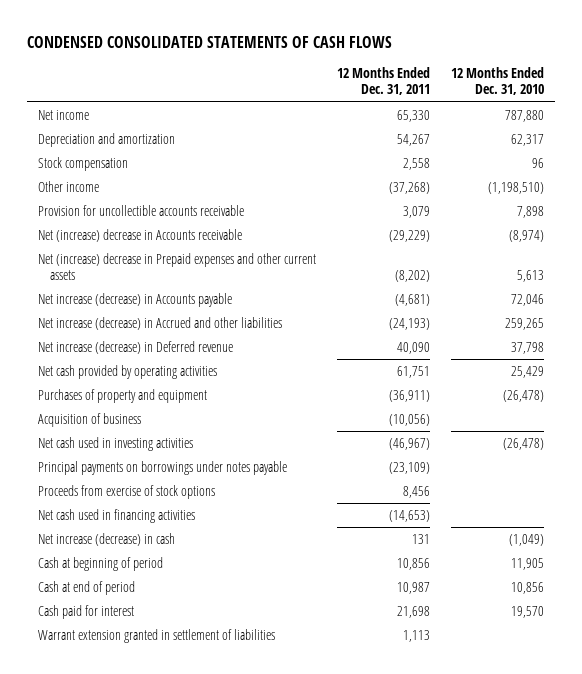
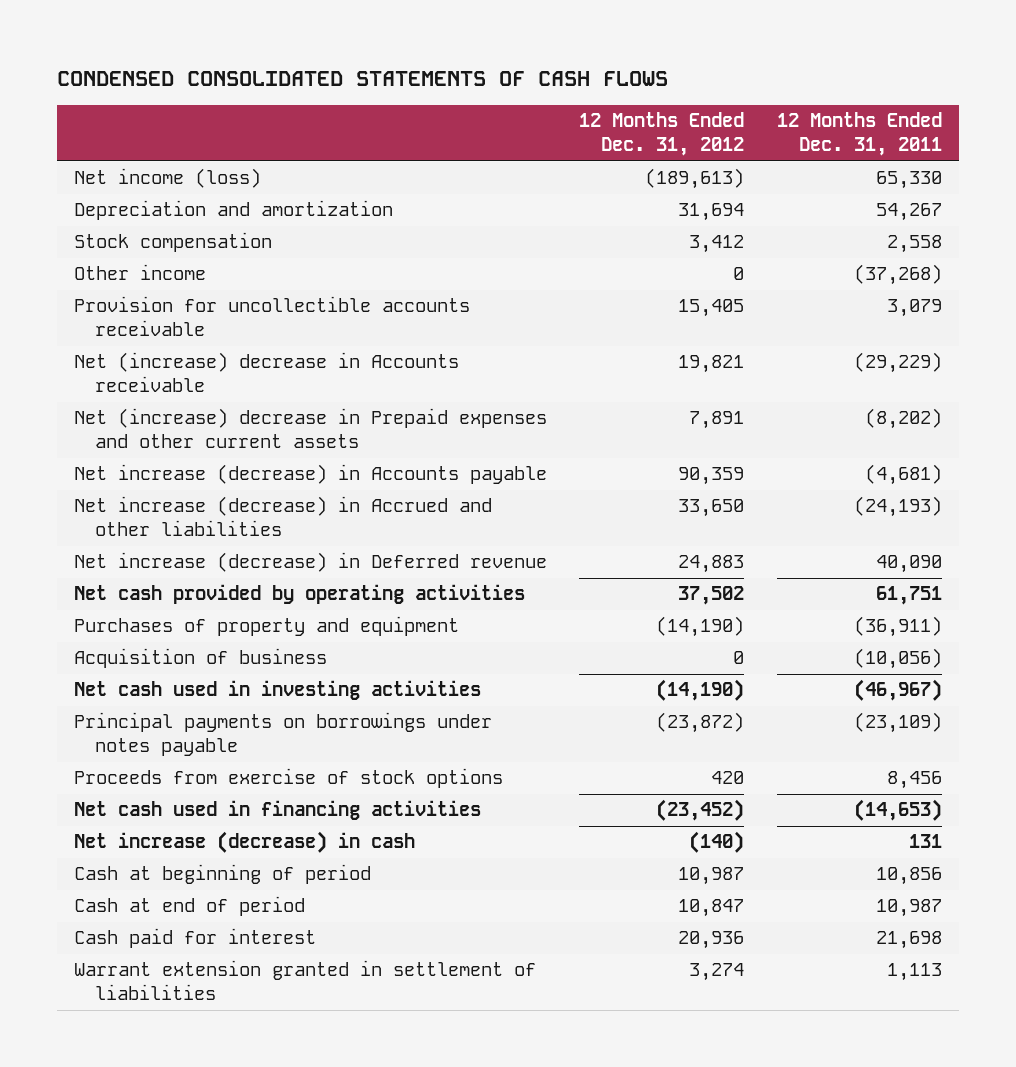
- | 12 Months Ended Dec. 31, 2011 | 12 Months Ended Dec. 31, 2010
+ | 12 Months Ended Dec. 31, 2012 | 12 Months Ended Dec. 31, 2011
- Net income | 65,330 | 787,880
+ Net income (loss) | (189,613) | 65,330

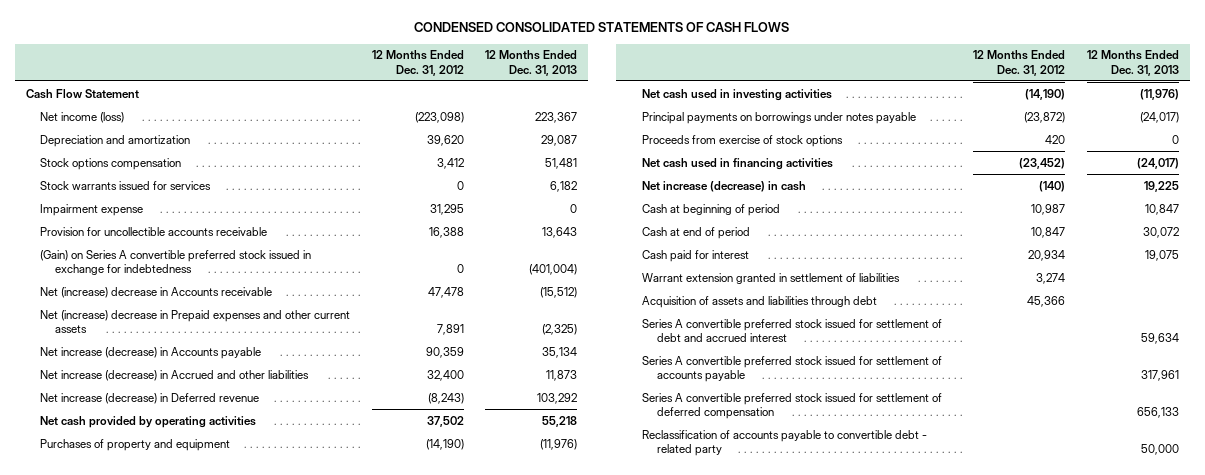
- | 12 Months Ended Dec. 31, 2012 | 12 Months Ended Dec. 31, 2011
+ | 12 Months Ended Dec. 31, 2012 | 12 Months Ended Dec. 31, 2013
- Net income (loss) | (189,613) | 65,330
- Depreciation and amortization | 31,694 | 54,267
- Stock compensation | 3,412 | 2,558
- Other income | 0 | (37,268)
- Provision for uncollectible accounts receivable | 15,405 | 3,079
- Net (increase) decrease in Accounts receivable | 19,821 | (29,229)
+ Cash Flow Statement
+ Net income (loss) | (223,098) | 223,367
+ Depreciation and amortization | 39,620 | 29,087
+ Stock options compensation | 3,412 | 51,481
+ Stock warrants issued for services | 0 | 6,182
+ Impairment expense | 31,295 | 0
+ Provision for uncollectible accounts receivable | 16,388 | 13,643
+ (Gain) on Series A convertible preferred stock issued in exchange for indebtedness | 0 | (401,004)
+ Net (increase) decrease in Accounts receivable | 47,478 | (15,512)
- Net increase (decrease) in Accrued and other liabilities | 33,650 | (24,193)
- Net increase (decrease) in Deferred revenue | 24,883 | 40,090
+ Net increase (decrease) in Accrued and other liabilities | 32,400 | 11,873
+ Net increase (decrease) in Deferred revenue | (8,243) | 103,292
- Acquisition of business | 0 | (10,056)
- Cash paid for interest | 20,936 | 21,698
+ Cash paid for interest | 20,934 | 19,075
+ Acquisition of assets and liabilities through debt | 45,366 |
+ Series A convertible preferred stock issued for settlement of debt and accrued interest | | 59,634
+ Series A convertible preferred stock issued for settlement of accounts payable | | 317,961
+ Series A convertible preferred stock issued for settlement of deferred compensation | | 656,133
+ Reclassification of accounts payable to convertible debt - related party | | 50,000

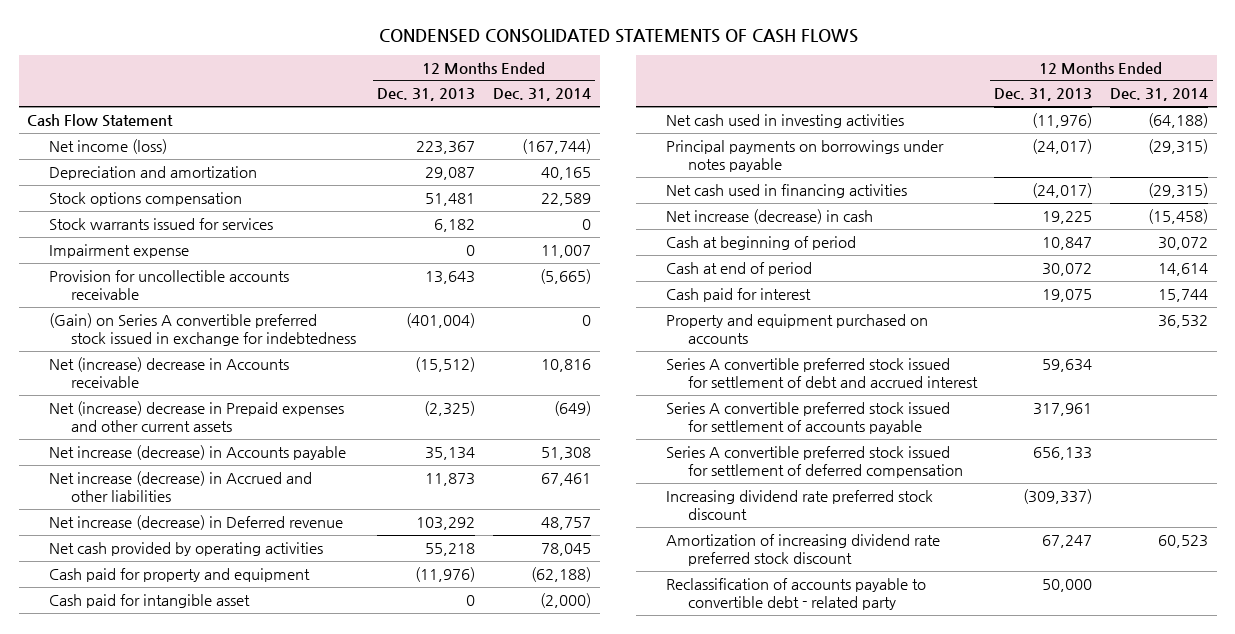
- | 12 Months Ended Dec. 31, 2012 | 12 Months Ended Dec. 31, 2013
+ | 12 Months Ended Dec. 31, 2013 | 12 Months Ended Dec. 31, 2014
- Purchases of property and equipment | (14,190) | (11,976)
+ Cash paid for property and equipment | (11,976) | (62,188)
+ Cash paid for intangible asset | 0 | (2,000)
- Proceeds from exercise of stock options | 420 | 0
- Warrant extension granted in settlement of liabilities | 3,274 |
- Acquisition of assets and liabilities through debt | 45,366 |
+ Property and equipment purchased on accounts | | 36,532
+ Increasing dividend rate preferred stock discount | (309,337) |
+ Amortization of increasing dividend rate preferred stock discount | 67,247 | 60,523

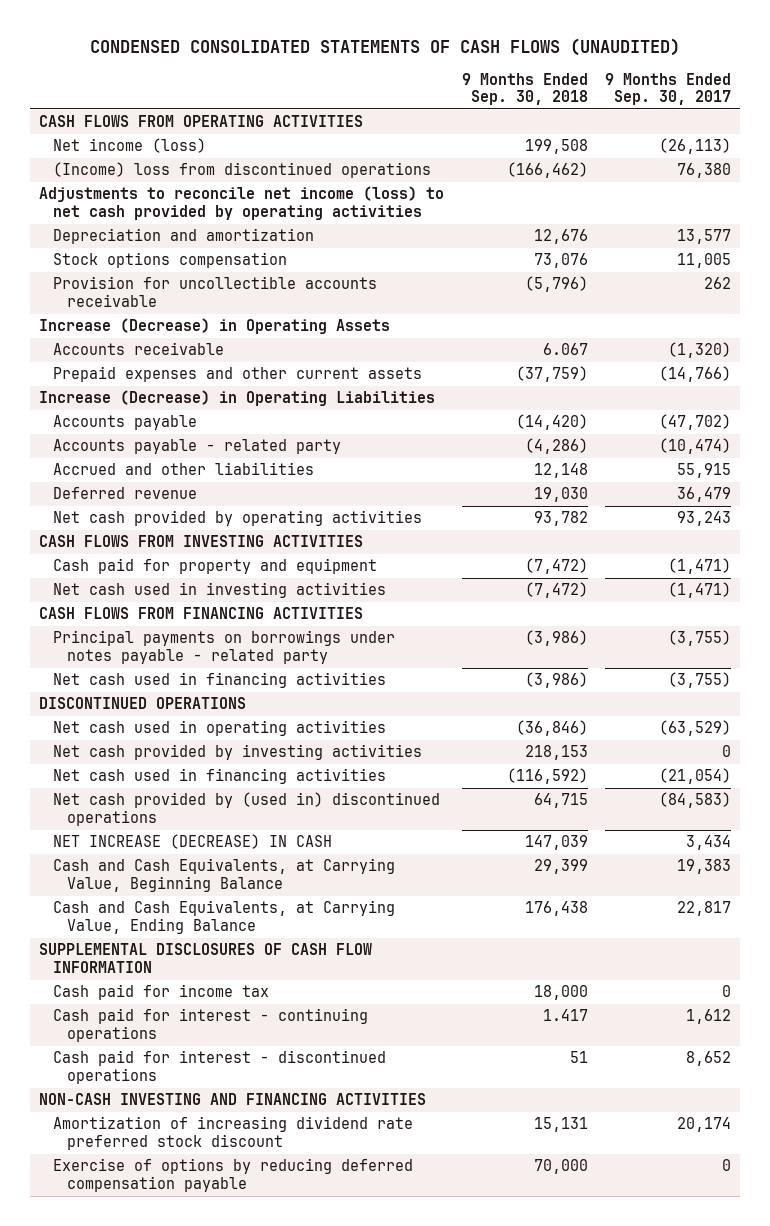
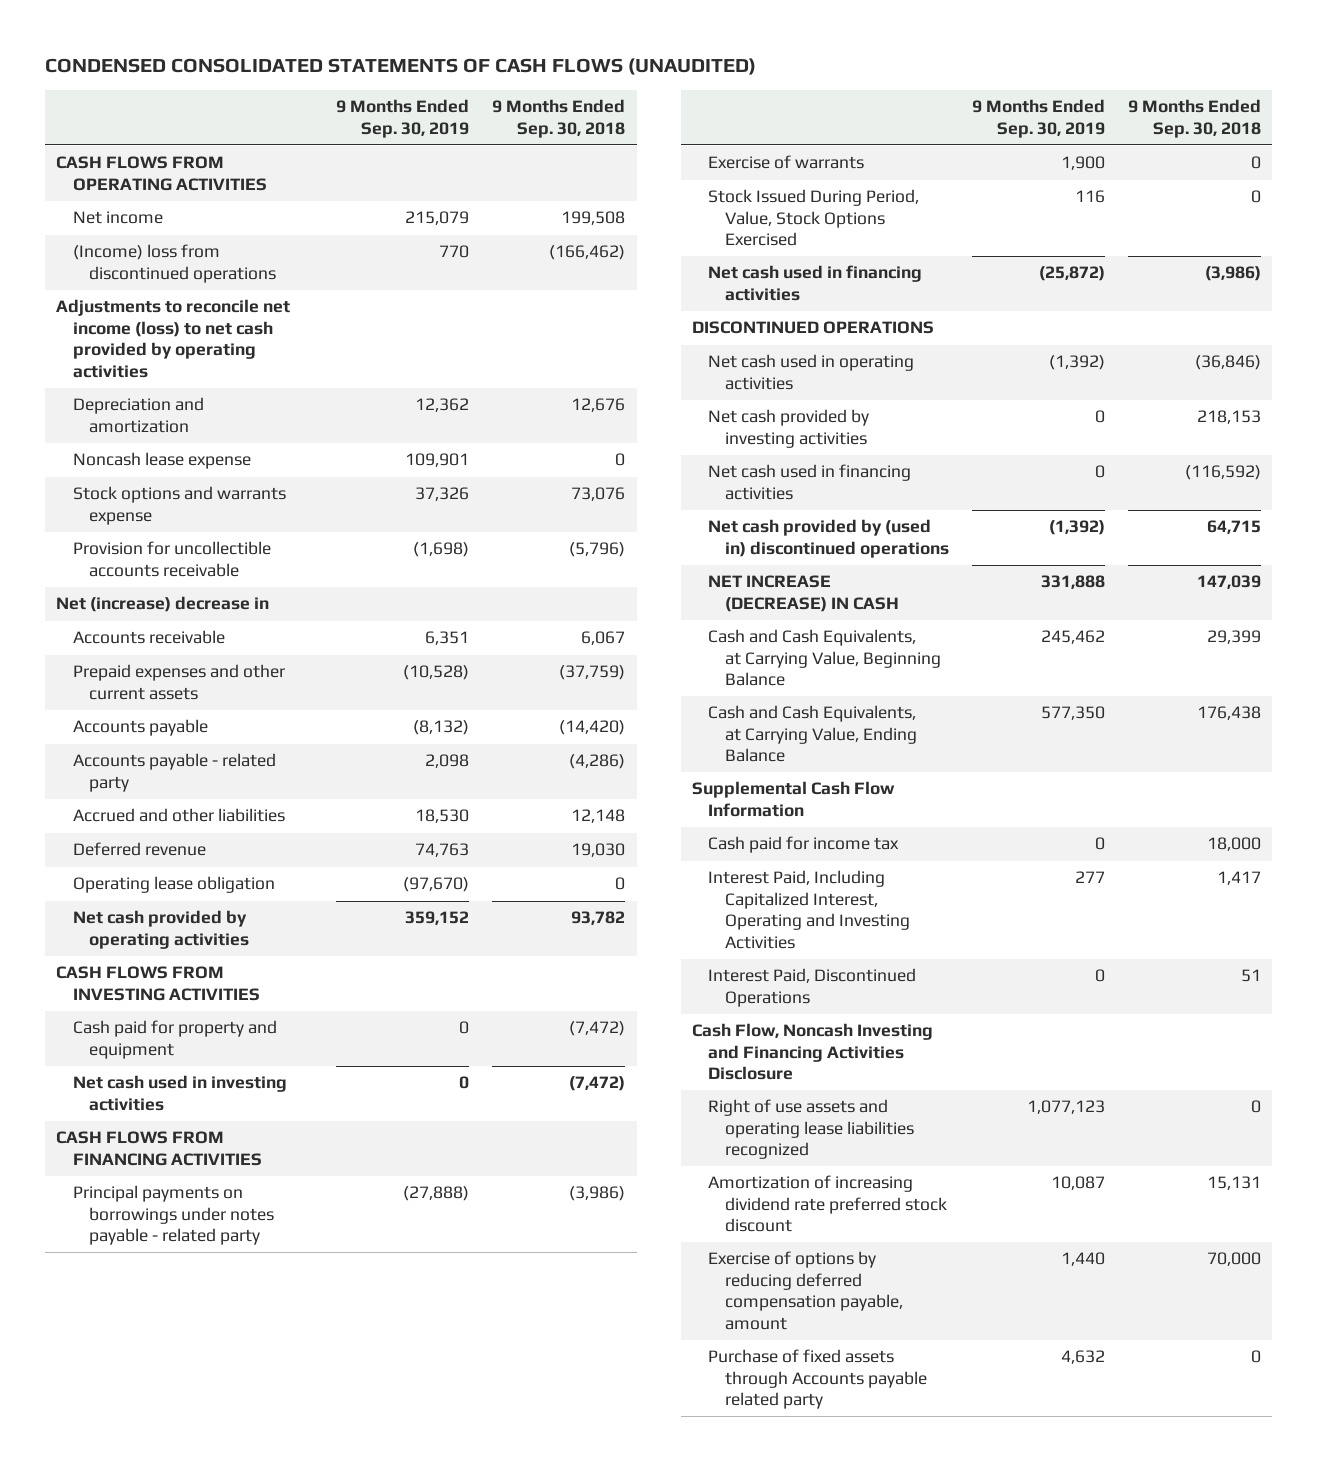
- | 9 Months Ended Sep. 30, 2018 | 9 Months Ended Sep. 30, 2017
+ | 9 Months Ended Sep. 30, 2019 | 9 Months Ended Sep. 30, 2018
- Net income (loss) | 199,508 | (26,113)
+ Net income | 215,079 | 199,508
- Stock options compensation | 73,076 | 11,005
+ Noncash lease expense | 109,901 | 0
+ Stock options and warrants expense | 37,326 | 73,076
- Increase (Decrease) in Operating Assets
- Accounts receivable | 6.067 | (1,320)
+ Net (increase) decrease in
+ Accounts receivable | 6,351 | 6,067
- Increase (Decrease) in Operating Liabilities
+ Operating lease obligation | (97,670) | 0
+ Exercise of warrants | 1,900 | 0
+ Stock Issued During Period, Value, Stock Options Exercised | 116 | 0
- SUPPLEMENTAL DISCLOSURES OF CASH FLOW INFORMATION
+ Supplemental Cash Flow Information
- Cash paid for interest - continuing operations | 1.417 | 1,612
- Cash paid for interest - discontinued operations | 51 | 8,652
- NON-CASH INVESTING AND FINANCING ACTIVITIES
+ Interest Paid, Including Capitalized Interest, Operating and Investing Activities | 277 | 1,417
+ Interest Paid, Discontinued Operations | 0 | 51
+ Cash Flow, Noncash Investing and Financing Activities Disclosure
+ Right of use assets and operating lease liabilities recognized | 1,077,123 | 0
- Exercise of options by reducing deferred compensation payable | 70,000 | 0
+ Exercise of options by reducing deferred compensation payable, amount | 1,440 | 70,000
+ Purchase of fixed assets through Accounts payable related party | 4,632 | 0

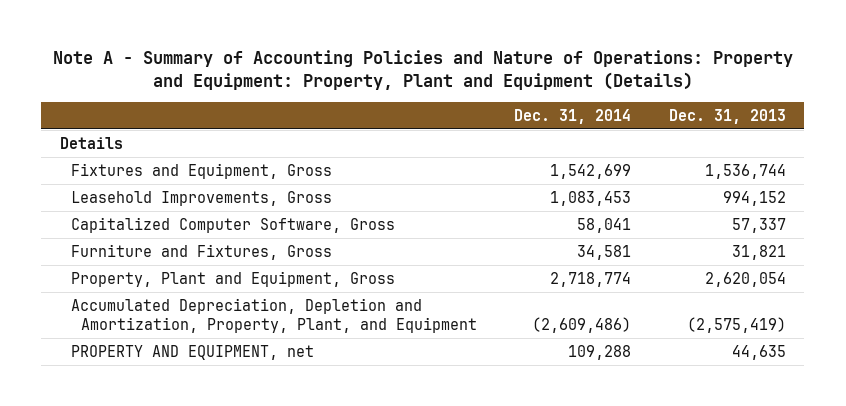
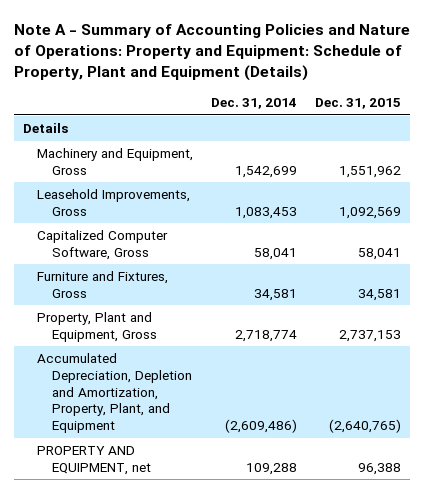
- Note A - Summary of Accounting Policies and Nature of Operations: Property and Equipment: Property, Plant and Equipment (Details)
+ Note A - Summary of Accounting Policies and Nature of Operations: Property and Equipment: Schedule of Property, Plant and Equipment (Details)
- | Dec. 31, 2014 | Dec. 31, 2013
+ | Dec. 31, 2014 | Dec. 31, 2015
- Fixtures and Equipment, Gross | 1,542,699 | 1,536,744
+ Machinery and Equipment, Gross | 1,542,699 | 1,551,962

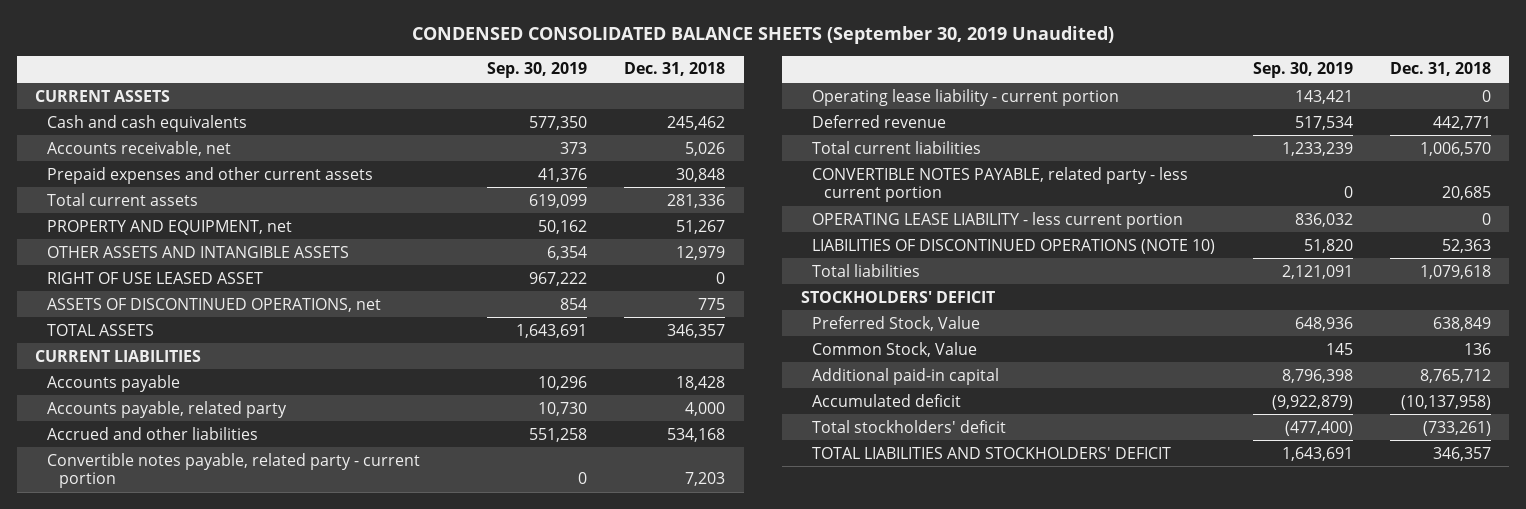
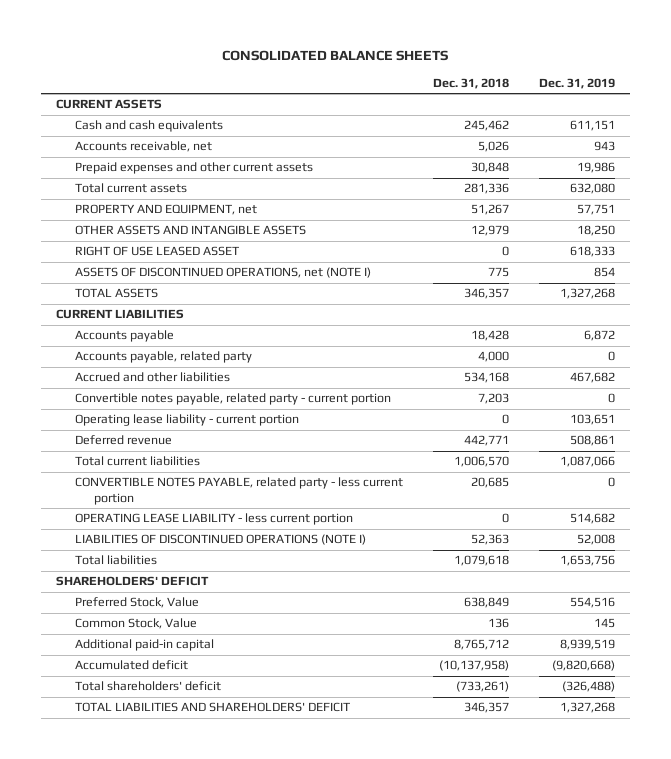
- CONDENSED CONSOLIDATED BALANCE SHEETS (September 30, 2019 Unaudited)
+ CONSOLIDATED BALANCE SHEETS
- | Sep. 30, 2019 | Dec. 31, 2018
+ | Dec. 31, 2018 | Dec. 31, 2019
- ASSETS OF DISCONTINUED OPERATIONS, net | 854 | 775
+ ASSETS OF DISCONTINUED OPERATIONS, net (NOTE I) | 775 | 854
- LIABILITIES OF DISCONTINUED OPERATIONS (NOTE 10) | 51,820 | 52,363
+ LIABILITIES OF DISCONTINUED OPERATIONS (NOTE I) | 52,363 | 52,008
- STOCKHOLDERS' DEFICIT
+ SHAREHOLDERS' DEFICIT
- Total stockholders' deficit | (477,400) | (733,261)
- TOTAL LIABILITIES AND STOCKHOLDERS' DEFICIT | 1,643,691 | 346,357
+ Total shareholders' deficit | (733,261) | (326,488)
+ TOTAL LIABILITIES AND SHAREHOLDERS' DEFICIT | 346,357 | 1,327,268

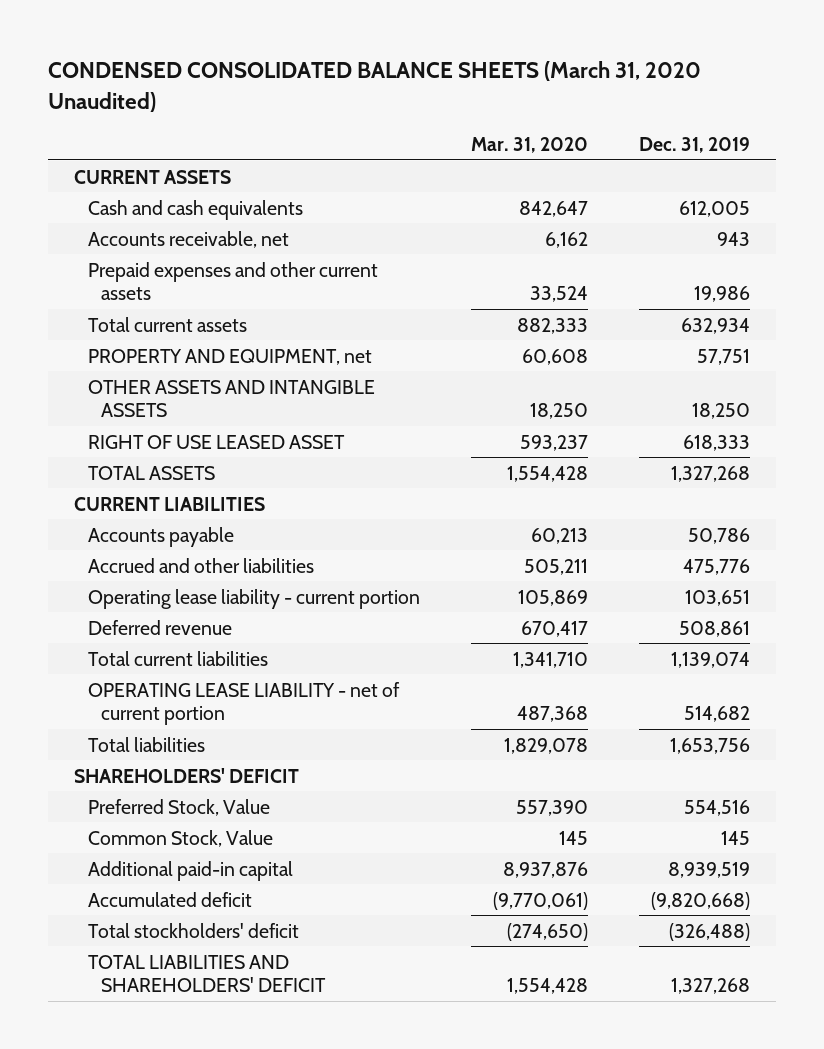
- CONSOLIDATED BALANCE SHEETS
+ CONDENSED CONSOLIDATED BALANCE SHEETS (March 31, 2020 Unaudited)
- | Dec. 31, 2018 | Dec. 31, 2019
+ | Mar. 31, 2020 | Dec. 31, 2019
- Cash and cash equivalents | 245,462 | 611,151
+ Cash and cash equivalents | 842,647 | 612,005
- Total current assets | 281,336 | 632,080
+ Total current assets | 882,333 | 632,934
- ASSETS OF DISCONTINUED OPERATIONS, net (NOTE I) | 775 | 854
- Accounts payable | 18,428 | 6,872
- Accounts payable, related party | 4,000 | 0
- Accrued and other liabilities | 534,168 | 467,682
- Convertible notes payable, related party - current portion | 7,203 | 0
+ Accounts payable | 60,213 | 50,786
+ Accrued and other liabilities | 505,211 | 475,776
- Total current liabilities | 1,006,570 | 1,087,066
- CONVERTIBLE NOTES PAYABLE, related party - less current portion | 20,685 | 0
- OPERATING LEASE LIABILITY - less current portion | 0 | 514,682
- LIABILITIES OF DISCONTINUED OPERATIONS (NOTE I) | 52,363 | 52,008
+ Total current liabilities | 1,341,710 | 1,139,074
+ OPERATING LEASE LIABILITY - net of current portion | 487,368 | 514,682
- Total shareholders' deficit | (733,261) | (326,488)
+ Total stockholders' deficit | (274,650) | (326,488)

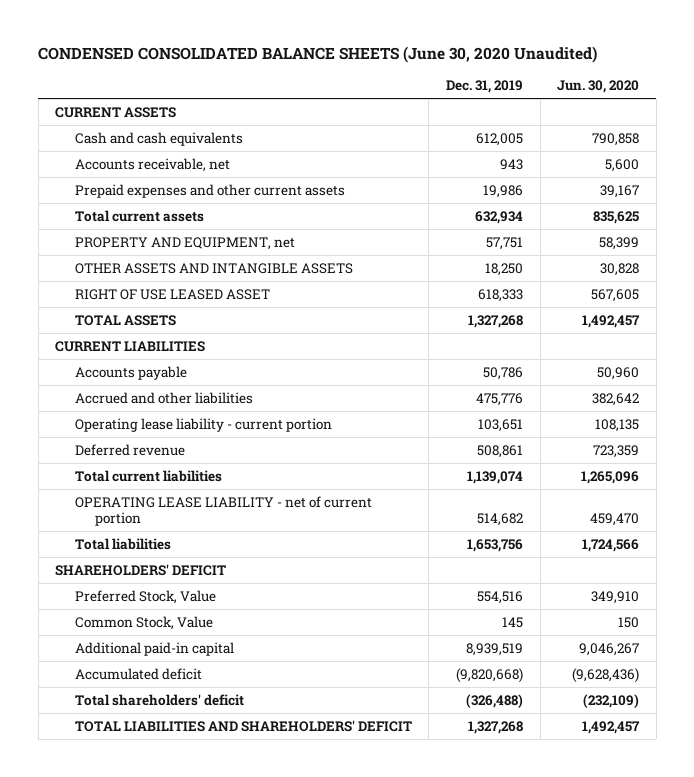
- CONDENSED CONSOLIDATED BALANCE SHEETS (March 31, 2020 Unaudited)
+ CONDENSED CONSOLIDATED BALANCE SHEETS (June 30, 2020 Unaudited)
- | Mar. 31, 2020 | Dec. 31, 2019
+ | Dec. 31, 2019 | Jun. 30, 2020
- Total stockholders' deficit | (274,650) | (326,488)
+ Total shareholders' deficit | (326,488) | (232,109)

